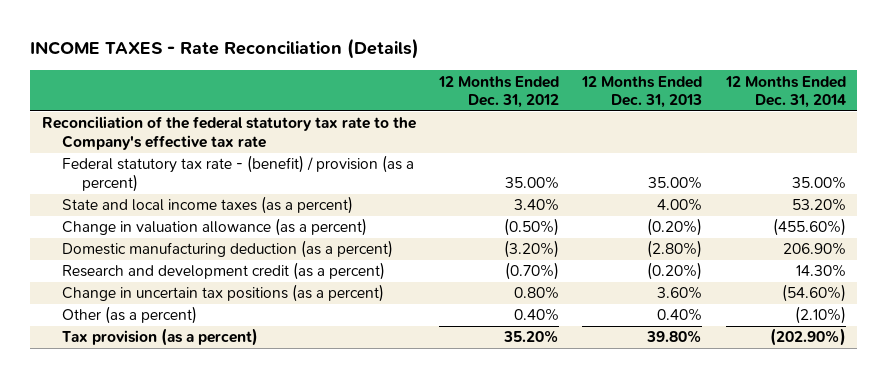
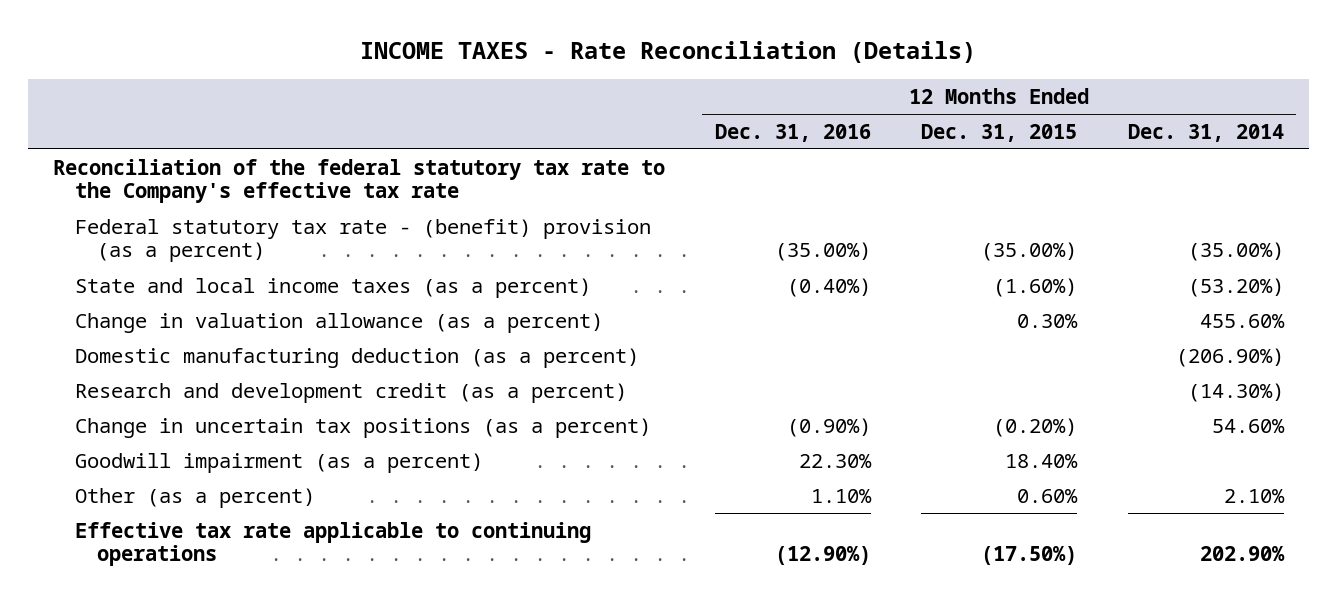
- | 12 Months Ended Dec. 31, 2012 | 12 Months Ended Dec. 31, 2013 | 12 Months Ended Dec. 31, 2014
+ | 12 Months Ended Dec. 31, 2016 | 12 Months Ended Dec. 31, 2015 | 12 Months Ended Dec. 31, 2014
- Federal statutory tax rate - (benefit) / provision (as a percent) | 35.00% | 35.00% | 35.00%
- State and local income taxes (as a percent) | 3.40% | 4.00% | 53.20%
- Change in valuation allowance (as a percent) | (0.50%) | (0.20%) | (455.60%)
- Domestic manufacturing deduction (as a percent) | (3.20%) | (2.80%) | 206.90%
- Research and development credit (as a percent) | (0.70%) | (0.20%) | 14.30%
- Change in uncertain tax positions (as a percent) | 0.80% | 3.60% | (54.60%)
- Other (as a percent) | 0.40% | 0.40% | (2.10%)
- Tax provision (as a percent) | 35.20% | 39.80% | (202.90%)
+ Federal statutory tax rate - (benefit) provision (as a percent) | (35.00%) | (35.00%) | (35.00%)
+ State and local income taxes (as a percent) | (0.40%) | (1.60%) | (53.20%)
+ Change in valuation allowance (as a percent) | | 0.30% | 455.60%
+ Domestic manufacturing deduction (as a percent) | | | (206.90%)
+ Research and development credit (as a percent) | | | (14.30%)
+ Change in uncertain tax positions (as a percent) | (0.90%) | (0.20%) | 54.60%
+ Goodwill impairment (as a percent) | 22.30% | 18.40% |
+ Other (as a percent) | 1.10% | 0.60% | 2.10%
+ Effective tax rate applicable to continuing operations | (12.90%) | (17.50%) | 202.90%

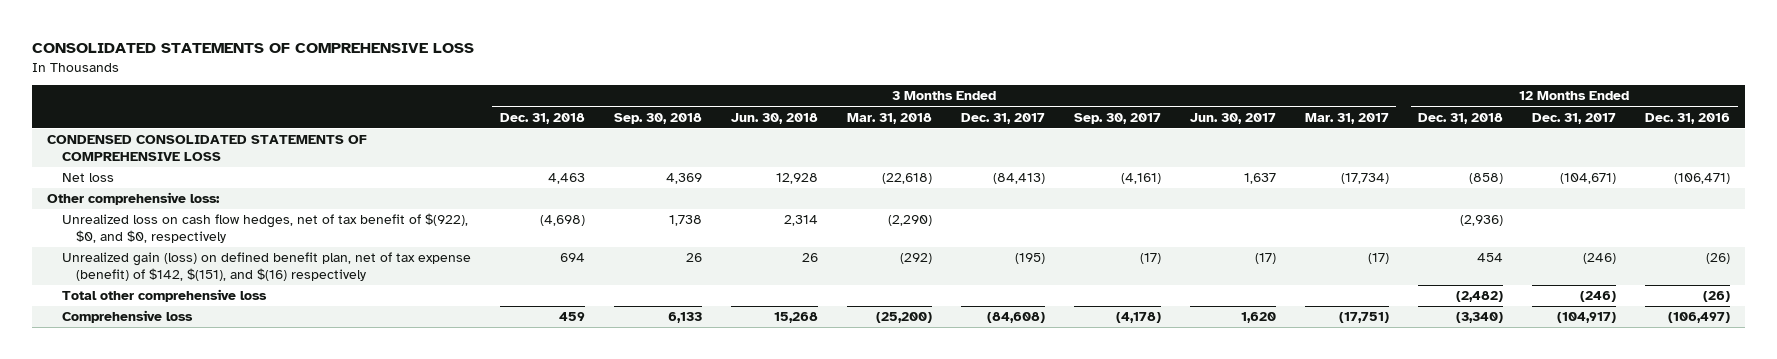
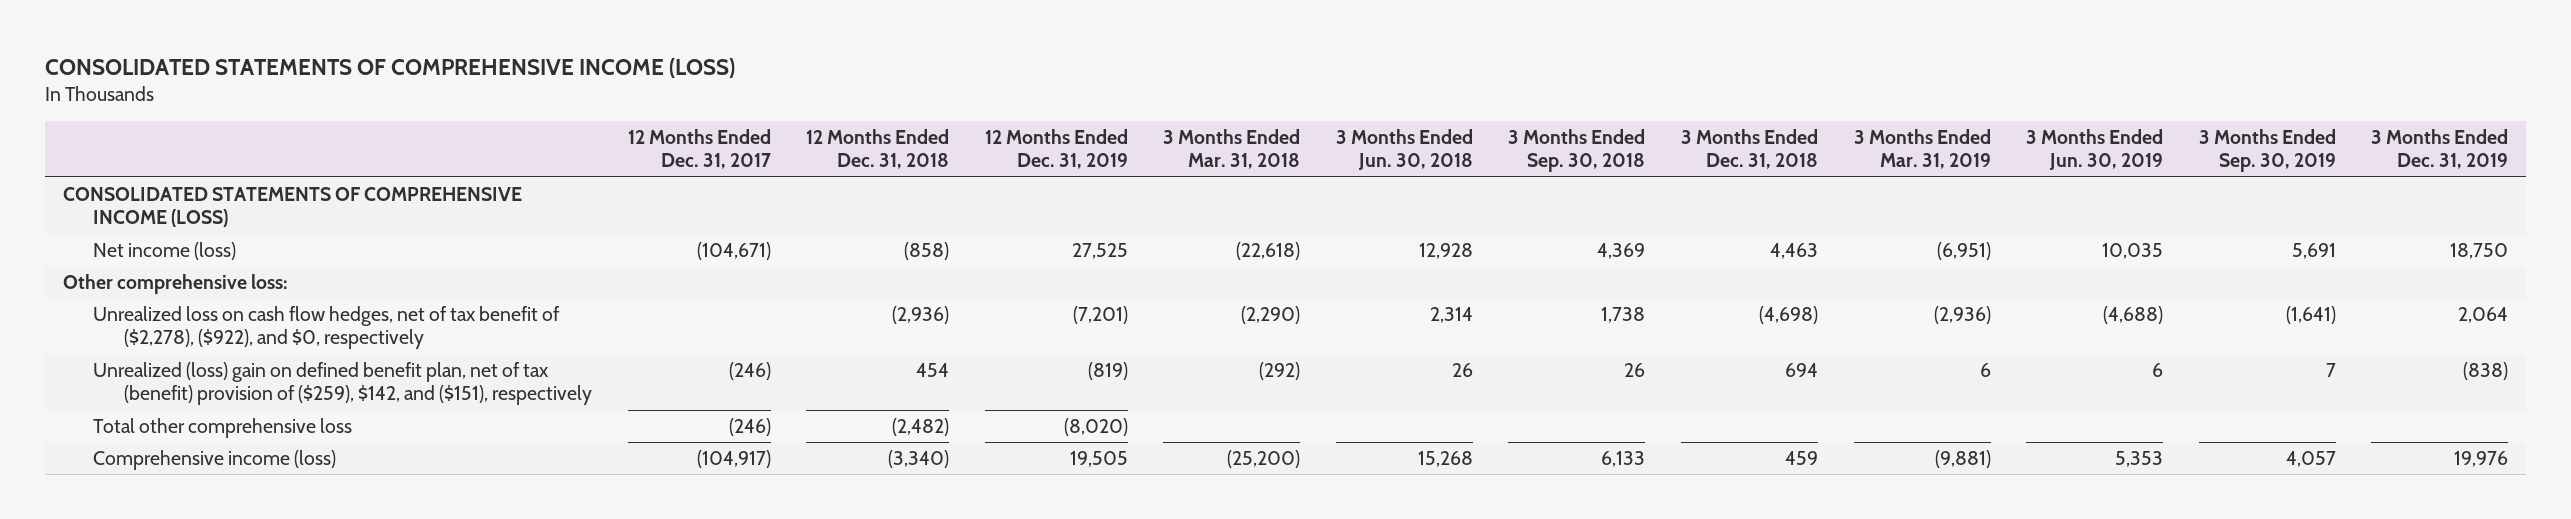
- CONSOLIDATED STATEMENTS OF COMPREHENSIVE LOSS
+ CONSOLIDATED STATEMENTS OF COMPREHENSIVE INCOME (LOSS)
- | 3 Months Ended Dec. 31, 2018 | 3 Months Ended Sep. 30, 2018 | 3 Months Ended Jun. 30, 2018 | 3 Months Ended Mar. 31, 2018 | 3 Months Ended Dec. 31, 2017 | 3 Months Ended Sep. 30, 2017 | 3 Months Ended Jun. 30, 2017 | 3 Months Ended Mar. 31, 2017 | 12 Months Ended Dec. 31, 2018 | 12 Months Ended Dec. 31, 2017 | 12 Months Ended Dec. 31, 2016
+ | 12 Months Ended Dec. 31, 2017 | 12 Months Ended Dec. 31, 2018 | 12 Months Ended Dec. 31, 2019 | 3 Months Ended Mar. 31, 2018 | 3 Months Ended Jun. 30, 2018 | 3 Months Ended Sep. 30, 2018 | 3 Months Ended Dec. 31, 2018 | 3 Months Ended Mar. 31, 2019 | 3 Months Ended Jun. 30, 2019 | 3 Months Ended Sep. 30, 2019 | 3 Months Ended Dec. 31, 2019
- CONDENSED CONSOLIDATED STATEMENTS OF COMPREHENSIVE LOSS
- Net loss | 4,463 | 4,369 | 12,928 | (22,618) | (84,413) | (4,161) | 1,637 | (17,734) | (858) | (104,671) | (106,471)
+ CONSOLIDATED STATEMENTS OF COMPREHENSIVE INCOME (LOSS)
+ Net income (loss) | (104,671) | (858) | 27,525 | (22,618) | 12,928 | 4,369 | 4,463 | (6,951) | 10,035 | 5,691 | 18,750
- Unrealized loss on cash flow hedges, net of tax benefit of $(922), $0, and $0, respectively | (4,698) | 1,738 | 2,314 | (2,290) | | | | | (2,936) | |
- Unrealized gain (loss) on defined benefit plan, net of tax expense (benefit) of $142, $(151), and $(16) respectively | 694 | 26 | 26 | (292) | (195) | (17) | (17) | (17) | 454 | (246) | (26)
+ Unrealized loss on cash flow hedges, net of tax benefit of ($2,278), ($922), and $0, respectively | | (2,936) | (7,201) | (2,290) | 2,314 | 1,738 | (4,698) | (2,936) | (4,688) | (1,641) | 2,064
+ Unrealized (loss) gain on defined benefit plan, net of tax (benefit) provision of ($259), $142, and ($151), respectively | (246) | 454 | (819) | (292) | 26 | 26 | 694 | 6 | 6 | 7 | (838)
- Comprehensive loss | 459 | 6,133 | 15,268 | (25,200) | (84,608) | (4,178) | 1,620 | (17,751) | (3,340) | (104,917) | (106,497)
+ Comprehensive income (loss) | (104,917) | (3,340) | 19,505 | (25,200) | 15,268 | 6,133 | 459 | (9,881) | 5,353 | 4,057 | 19,976

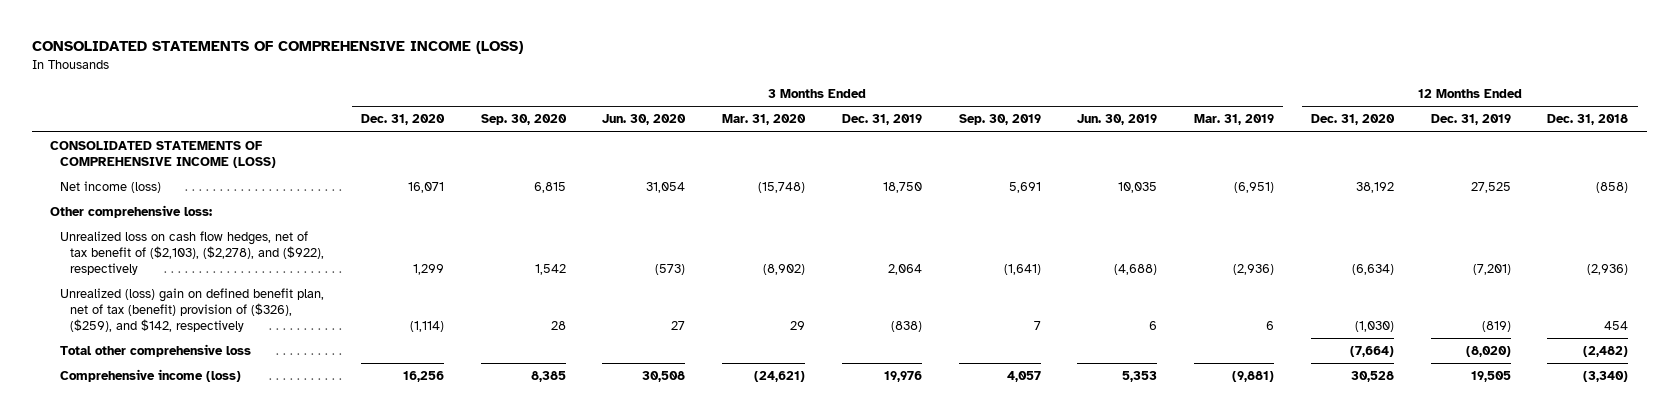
- | 12 Months Ended Dec. 31, 2017 | 12 Months Ended Dec. 31, 2018 | 12 Months Ended Dec. 31, 2019 | 3 Months Ended Mar. 31, 2018 | 3 Months Ended Jun. 30, 2018 | 3 Months Ended Sep. 30, 2018 | 3 Months Ended Dec. 31, 2018 | 3 Months Ended Mar. 31, 2019 | 3 Months Ended Jun. 30, 2019 | 3 Months Ended Sep. 30, 2019 | 3 Months Ended Dec. 31, 2019
+ | 3 Months Ended Dec. 31, 2020 | 3 Months Ended Sep. 30, 2020 | 3 Months Ended Jun. 30, 2020 | 3 Months Ended Mar. 31, 2020 | 3 Months Ended Dec. 31, 2019 | 3 Months Ended Sep. 30, 2019 | 3 Months Ended Jun. 30, 2019 | 3 Months Ended Mar. 31, 2019 | 12 Months Ended Dec. 31, 2020 | 12 Months Ended Dec. 31, 2019 | 12 Months Ended Dec. 31, 2018
- Unrealized loss on cash flow hedges, net of tax benefit of ($2,278), ($922), and $0, respectively | | (2,936) | (7,201) | (2,290) | 2,314 | 1,738 | (4,698) | (2,936) | (4,688) | (1,641) | 2,064
- Unrealized (loss) gain on defined benefit plan, net of tax (benefit) provision of ($259), $142, and ($151), respectively | (246) | 454 | (819) | (292) | 26 | 26 | 694 | 6 | 6 | 7 | (838)
+ Unrealized loss on cash flow hedges, net of tax benefit of ($2,103), ($2,278), and ($922), respectively | 1,299 | 1,542 | (573) | (8,902) | 2,064 | (1,641) | (4,688) | (2,936) | (6,634) | (7,201) | (2,936)
+ Unrealized (loss) gain on defined benefit plan, net of tax (benefit) provision of ($326), ($259), and $142, respectively | (1,114) | 28 | 27 | 29 | (838) | 7 | 6 | 6 | (1,030) | (819) | 454

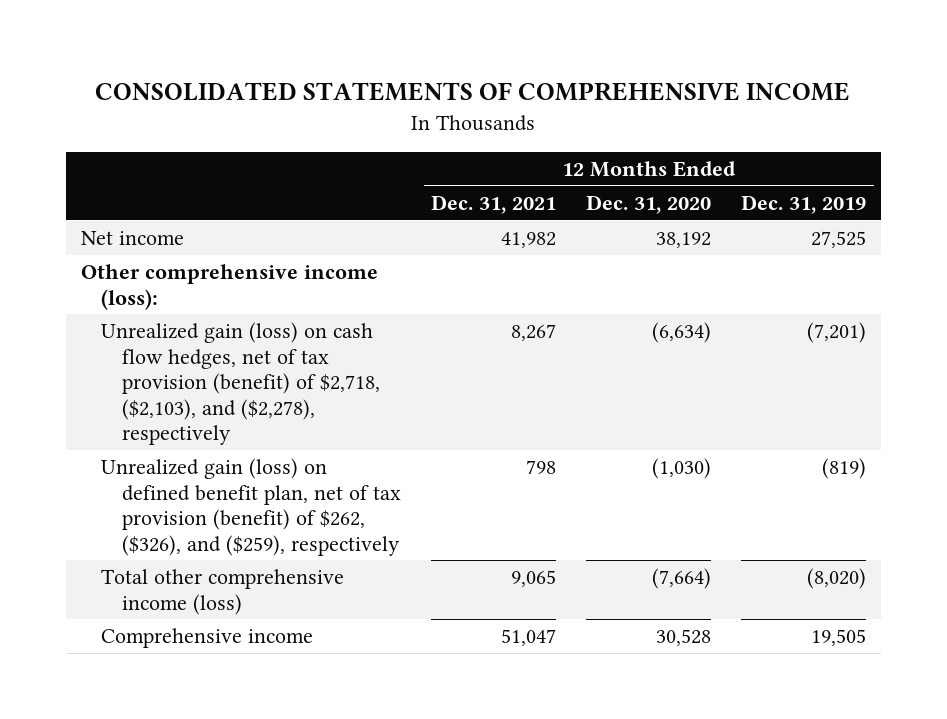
- CONSOLIDATED STATEMENTS OF COMPREHENSIVE INCOME (LOSS)
+ CONSOLIDATED STATEMENTS OF COMPREHENSIVE INCOME
- | 3 Months Ended Dec. 31, 2020 | 3 Months Ended Sep. 30, 2020 | 3 Months Ended Jun. 30, 2020 | 3 Months Ended Mar. 31, 2020 | 3 Months Ended Dec. 31, 2019 | 3 Months Ended Sep. 30, 2019 | 3 Months Ended Jun. 30, 2019 | 3 Months Ended Mar. 31, 2019 | 12 Months Ended Dec. 31, 2020 | 12 Months Ended Dec. 31, 2019 | 12 Months Ended Dec. 31, 2018
+ | 12 Months Ended Dec. 31, 2021 | 12 Months Ended Dec. 31, 2020 | 12 Months Ended Dec. 31, 2019
- CONSOLIDATED STATEMENTS OF COMPREHENSIVE INCOME (LOSS)
- Net income (loss) | 16,071 | 6,815 | 31,054 | (15,748) | 18,750 | 5,691 | 10,035 | (6,951) | 38,192 | 27,525 | (858)
- Other comprehensive loss:
- Unrealized loss on cash flow hedges, net of tax benefit of ($2,103), ($2,278), and ($922), respectively | 1,299 | 1,542 | (573) | (8,902) | 2,064 | (1,641) | (4,688) | (2,936) | (6,634) | (7,201) | (2,936)
- Unrealized (loss) gain on defined benefit plan, net of tax (benefit) provision of ($326), ($259), and $142, respectively | (1,114) | 28 | 27 | 29 | (838) | 7 | 6 | 6 | (1,030) | (819) | 454
- Total other comprehensive loss | | | | | | | | | (7,664) | (8,020) | (2,482)
- Comprehensive income (loss) | 16,256 | 8,385 | 30,508 | (24,621) | 19,976 | 4,057 | 5,353 | (9,881) | 30,528 | 19,505 | (3,340)
+ Net income | 41,982 | 38,192 | 27,525
+ Other comprehensive income (loss):
+ Unrealized gain (loss) on cash flow hedges, net of tax provision (benefit) of $2,718, ($2,103), and ($2,278), respectively | 8,267 | (6,634) | (7,201)
+ Unrealized gain (loss) on defined benefit plan, net of tax provision (benefit) of $262, ($326), and ($259), respectively | 798 | (1,030) | (819)
+ Total other comprehensive income (loss) | 9,065 | (7,664) | (8,020)
+ Comprehensive income | 51,047 | 30,528 | 19,505

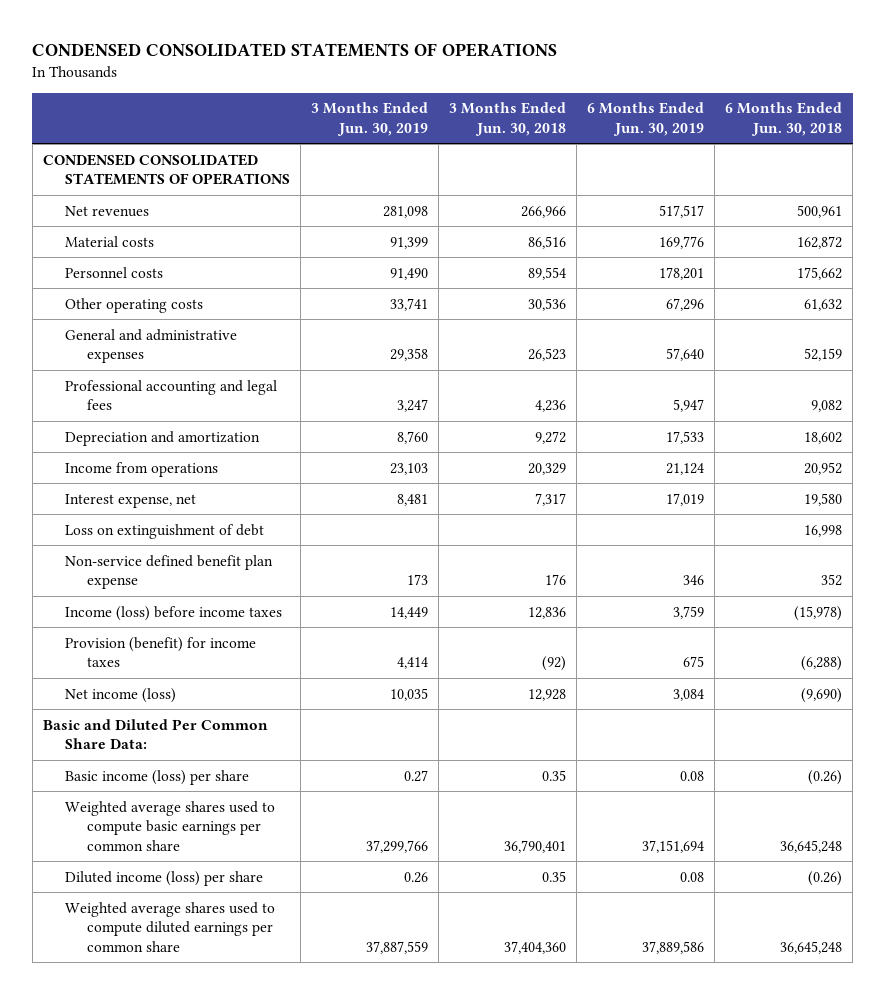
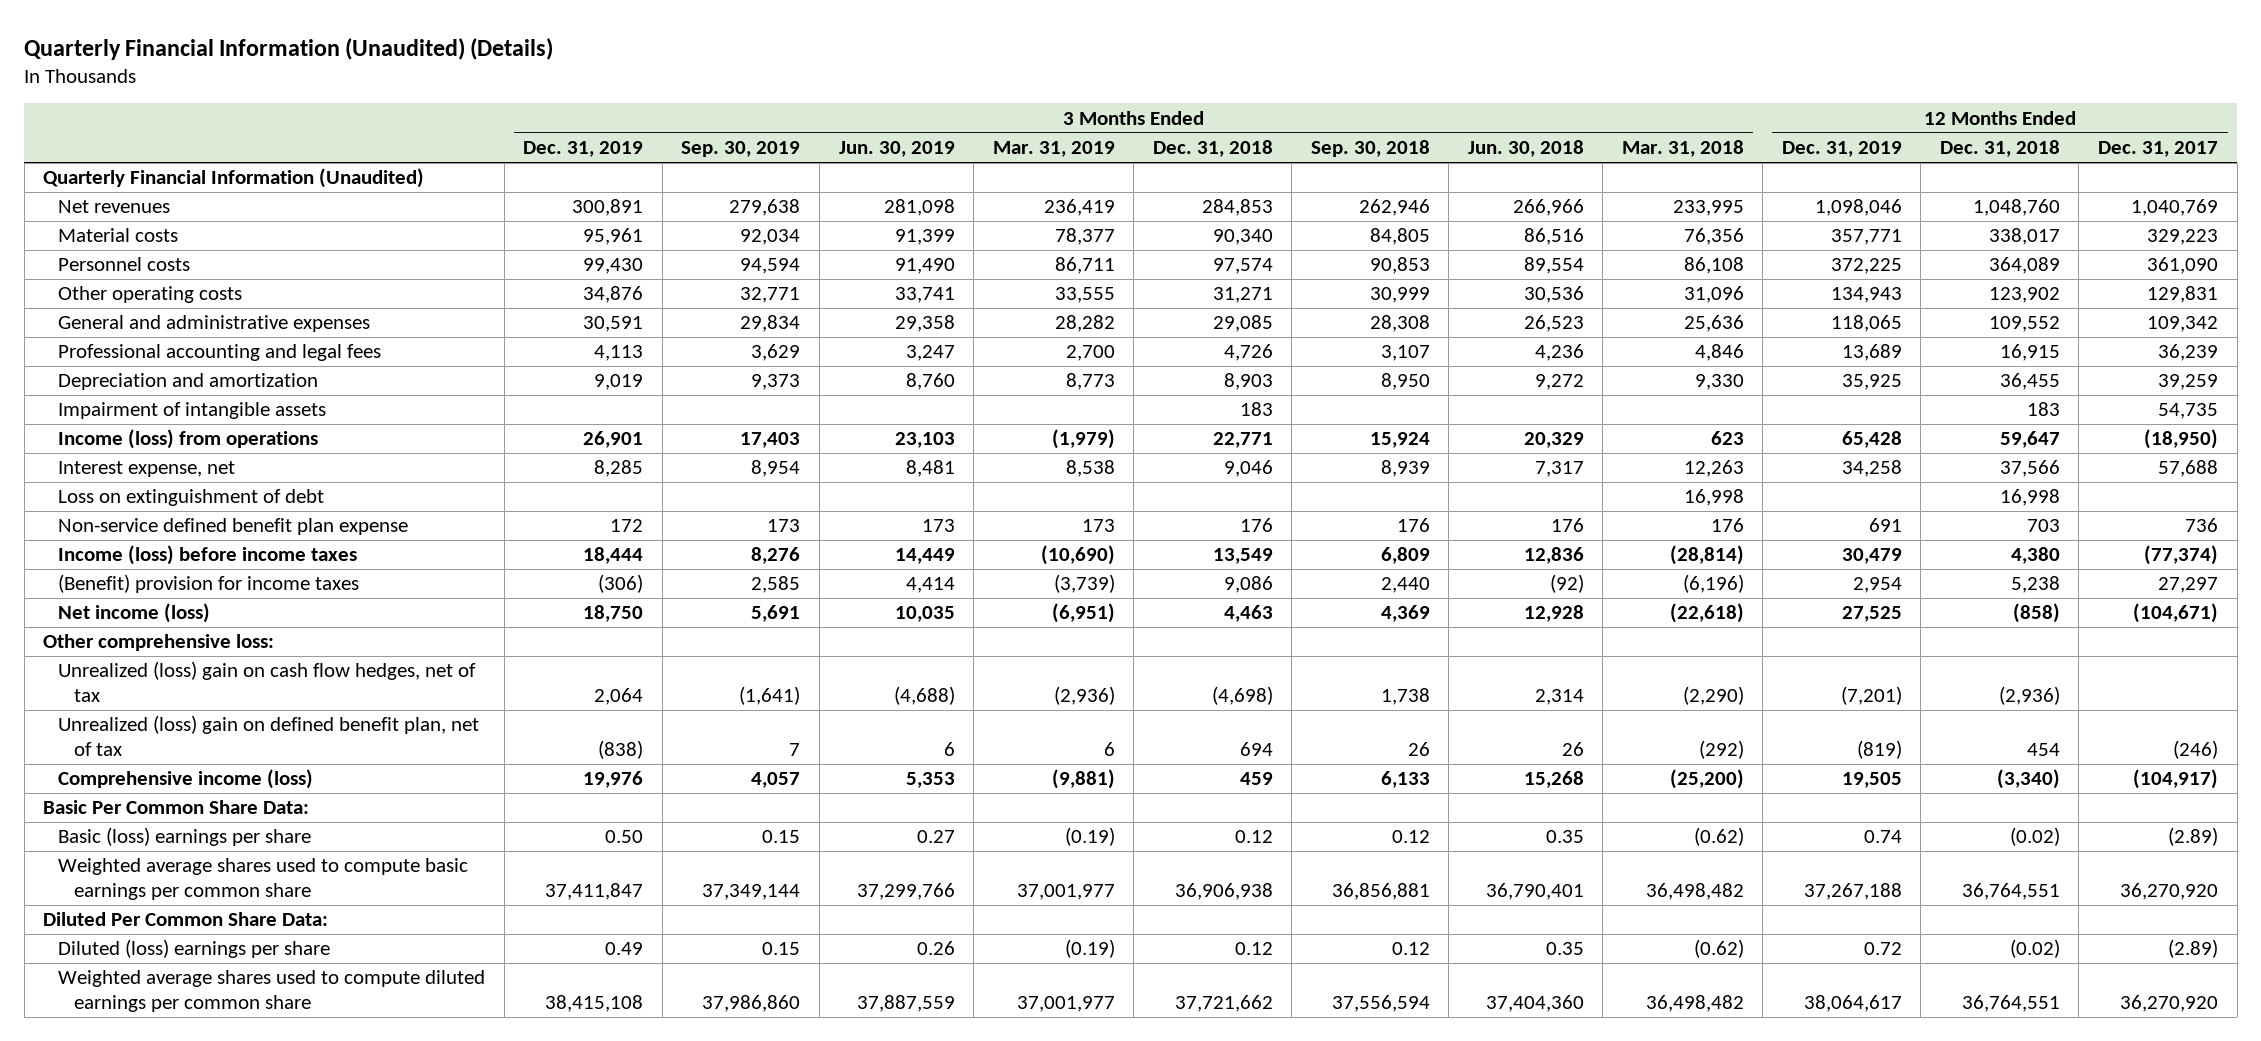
- CONDENSED CONSOLIDATED STATEMENTS OF OPERATIONS
+ Quarterly Financial Information (Unaudited) (Details)
- | 3 Months Ended Jun. 30, 2019 | 3 Months Ended Jun. 30, 2018 | 6 Months Ended Jun. 30, 2019 | 6 Months Ended Jun. 30, 2018
+ | 3 Months Ended Dec. 31, 2019 | 3 Months Ended Sep. 30, 2019 | 3 Months Ended Jun. 30, 2019 | 3 Months Ended Mar. 31, 2019 | 3 Months Ended Dec. 31, 2018 | 3 Months Ended Sep. 30, 2018 | 3 Months Ended Jun. 30, 2018 | 3 Months Ended Mar. 31, 2018 | 12 Months Ended Dec. 31, 2019 | 12 Months Ended Dec. 31, 2018 | 12 Months Ended Dec. 31, 2017
- CONDENSED CONSOLIDATED STATEMENTS OF OPERATIONS
+ Quarterly Financial Information (Unaudited)
- Income from operations | 23,103 | 20,329 | 21,124 | 20,952
+ Impairment of intangible assets | | | | | 183 | | | | | 183 | 54,735
+ Income (loss) from operations | 26,901 | 17,403 | 23,103 | (1,979) | 22,771 | 15,924 | 20,329 | 623 | 65,428 | 59,647 | (18,950)
- Provision (benefit) for income taxes | 4,414 | (92) | 675 | (6,288)
+ (Benefit) provision for income taxes | (306) | 2,585 | 4,414 | (3,739) | 9,086 | 2,440 | (92) | (6,196) | 2,954 | 5,238 | 27,297
- Basic and Diluted Per Common Share Data:
- Basic income (loss) per share | 0.27 | 0.35 | 0.08 | (0.26)
+ Other comprehensive loss:
+ Unrealized (loss) gain on cash flow hedges, net of tax | 2,064 | (1,641) | (4,688) | (2,936) | (4,698) | 1,738 | 2,314 | (2,290) | (7,201) | (2,936) |
+ Unrealized (loss) gain on defined benefit plan, net of tax | (838) | 7 | 6 | 6 | 694 | 26 | 26 | (292) | (819) | 454 | (246)
+ Comprehensive income (loss) | 19,976 | 4,057 | 5,353 | (9,881) | 459 | 6,133 | 15,268 | (25,200) | 19,505 | (3,340) | (104,917)
+ Basic Per Common Share Data:
+ Basic (loss) earnings per share | 0.50 | 0.15 | 0.27 | (0.19) | 0.12 | 0.12 | 0.35 | (0.62) | 0.74 | (0.02) | (2.89)
- Diluted income (loss) per share | 0.26 | 0.35 | 0.08 | (0.26)
+ Diluted Per Common Share Data:
+ Diluted (loss) earnings per share | 0.49 | 0.15 | 0.26 | (0.19) | 0.12 | 0.12 | 0.35 | (0.62) | 0.72 | (0.02) | (2.89)

